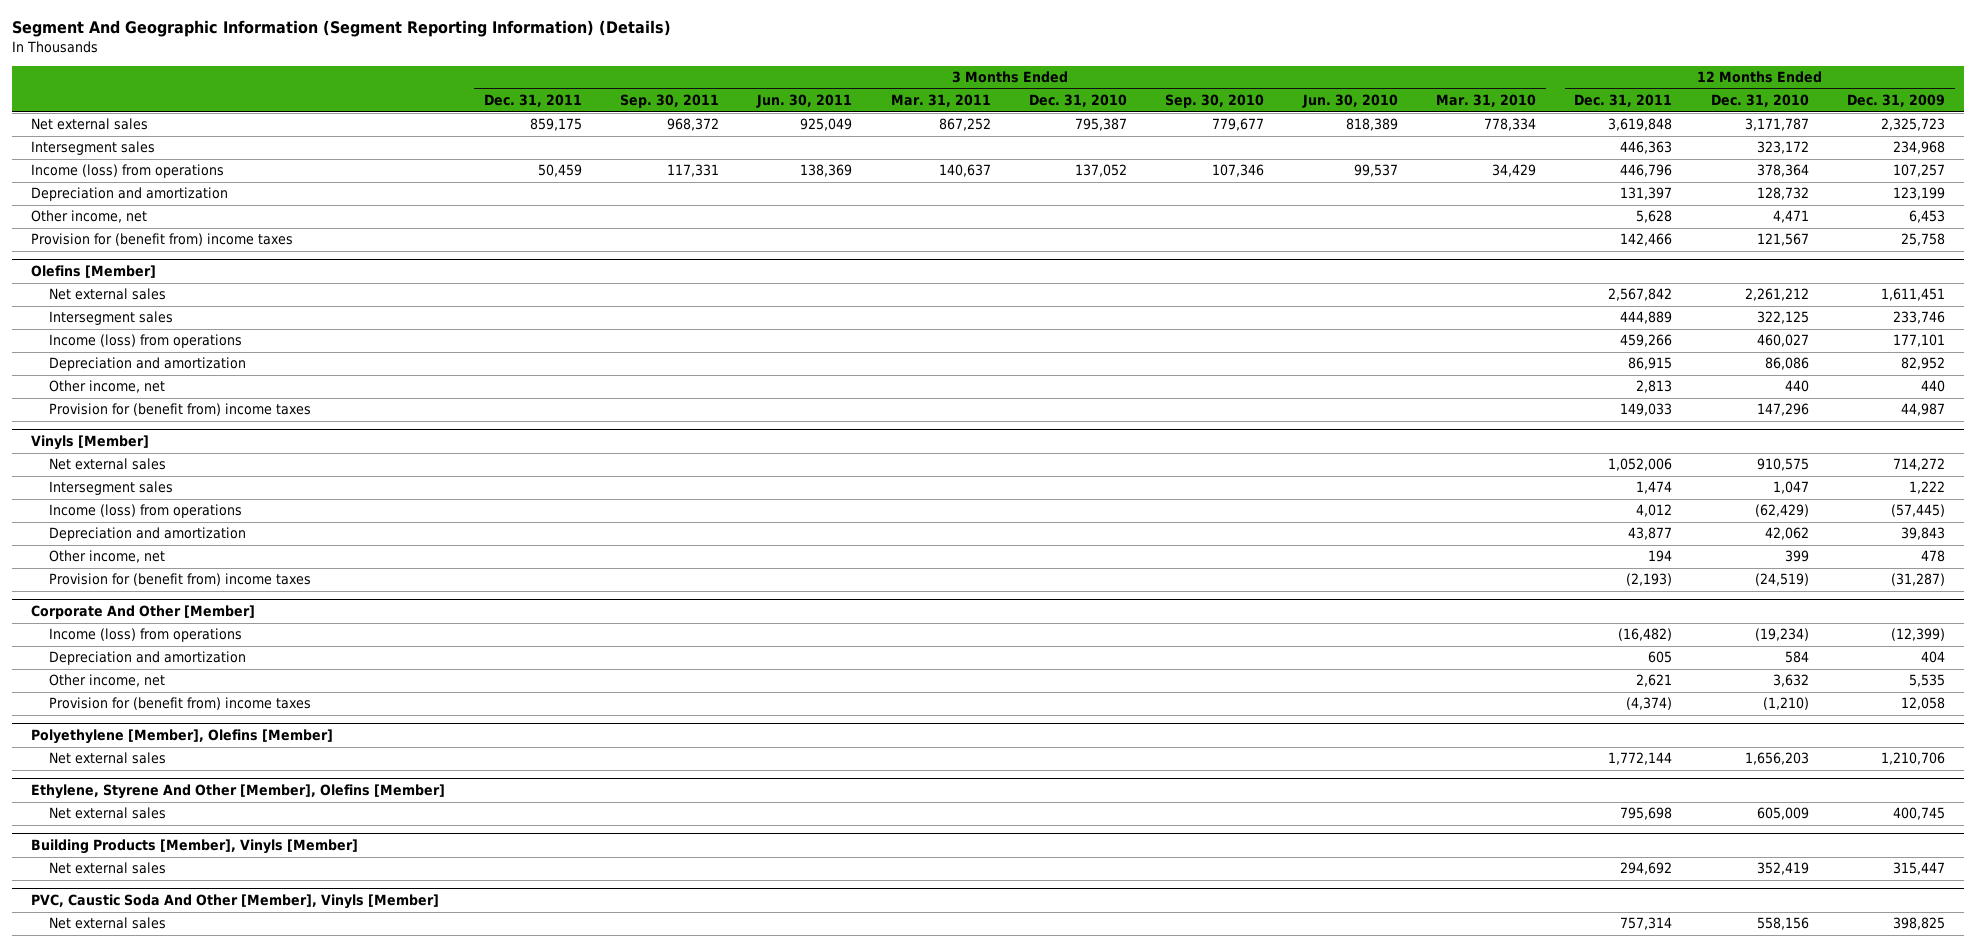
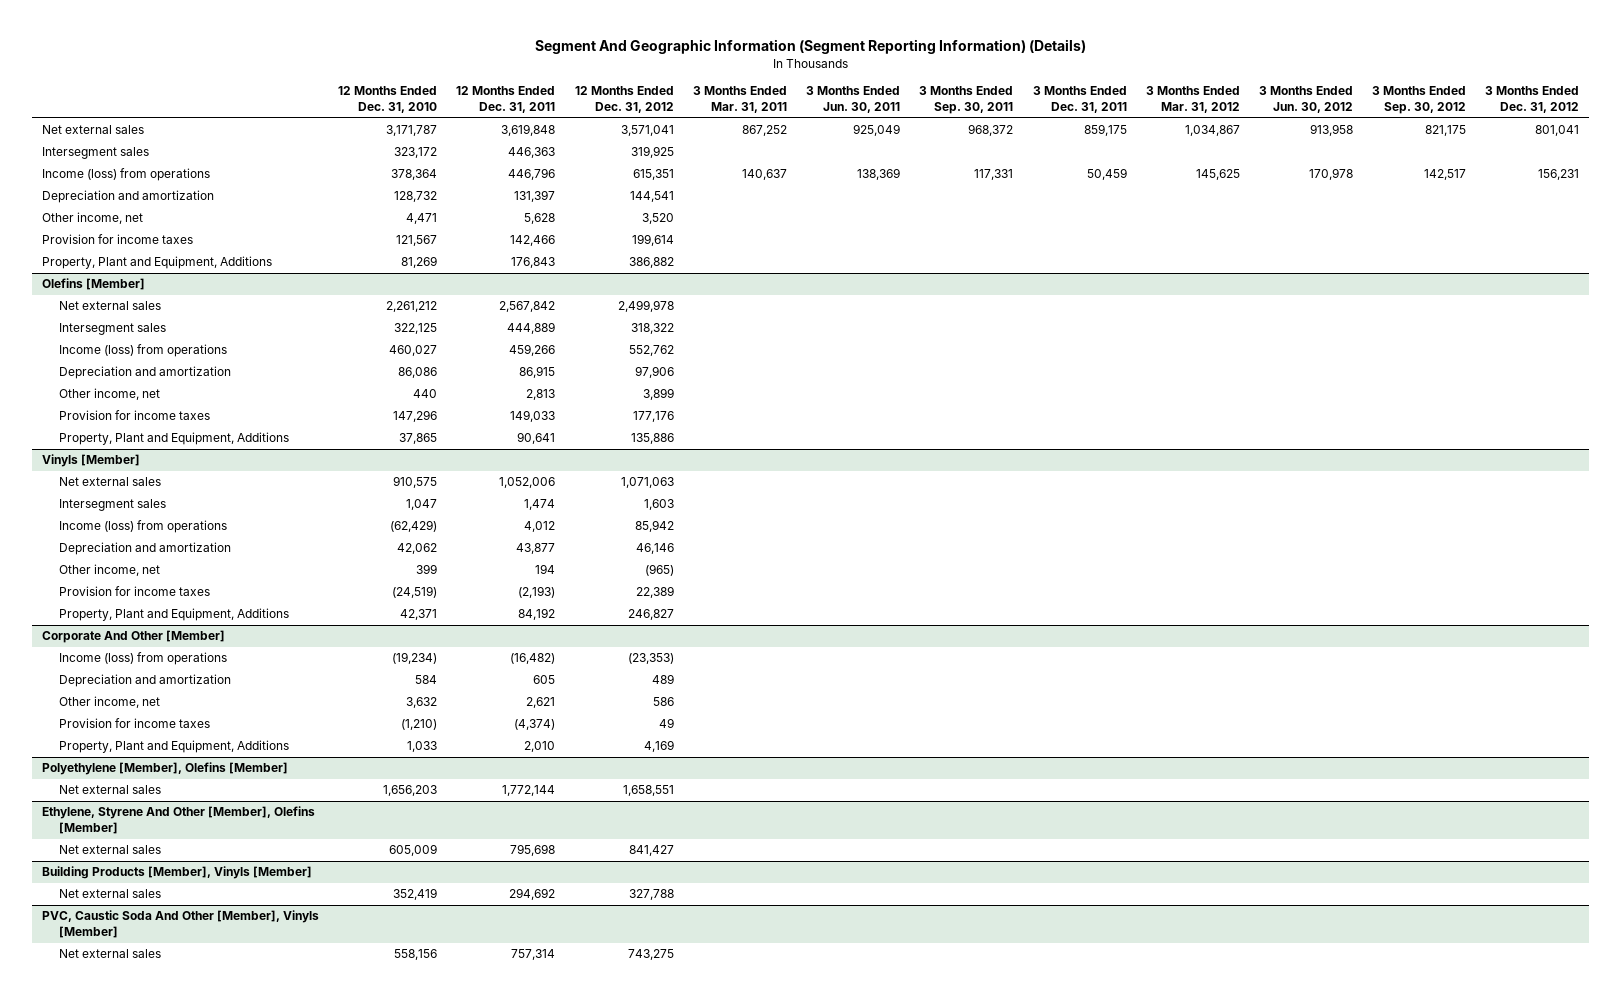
- | 3 Months Ended Dec. 31, 2011 | 3 Months Ended Sep. 30, 2011 | 3 Months Ended Jun. 30, 2011 | 3 Months Ended Mar. 31, 2011 | 3 Months Ended Dec. 31, 2010 | 3 Months Ended Sep. 30, 2010 | 3 Months Ended Jun. 30, 2010 | 3 Months Ended Mar. 31, 2010 | 12 Months Ended Dec. 31, 2011 | 12 Months Ended Dec. 31, 2010 | 12 Months Ended Dec. 31, 2009
+ | 12 Months Ended Dec. 31, 2010 | 12 Months Ended Dec. 31, 2011 | 12 Months Ended Dec. 31, 2012 | 3 Months Ended Mar. 31, 2011 | 3 Months Ended Jun. 30, 2011 | 3 Months Ended Sep. 30, 2011 | 3 Months Ended Dec. 31, 2011 | 3 Months Ended Mar. 31, 2012 | 3 Months Ended Jun. 30, 2012 | 3 Months Ended Sep. 30, 2012 | 3 Months Ended Dec. 31, 2012
- Provision for (benefit from) income taxes | | | | | | | | | 142,466 | 121,567 | 25,758
+ Provision for income taxes | 121,567 | 142,466 | 199,614 | | | | | | | |
+ Property, Plant and Equipment, Additions | 81,269 | 176,843 | 386,882 | | | | | | | |
@ Olefins [Member]
- Provision for (benefit from) income taxes | | | | | | | | | 149,033 | 147,296 | 44,987
+ Provision for income taxes | 147,296 | 149,033 | 177,176 | | | | | | | |
+ Property, Plant and Equipment, Additions | 37,865 | 90,641 | 135,886 | | | | | | | |
@ Vinyls [Member]
- Provision for (benefit from) income taxes | | | | | | | | | (2,193) | (24,519) | (31,287)
+ Provision for income taxes | (24,519) | (2,193) | 22,389 | | | | | | | |
+ Property, Plant and Equipment, Additions | 42,371 | 84,192 | 246,827 | | | | | | | |
@ Corporate And Other [Member]
- Provision for (benefit from) income taxes | | | | | | | | | (4,374) | (1,210) | 12,058
+ Provision for income taxes | (1,210) | (4,374) | 49 | | | | | | | |
+ Property, Plant and Equipment, Additions | 1,033 | 2,010 | 4,169 | | | | | | | |

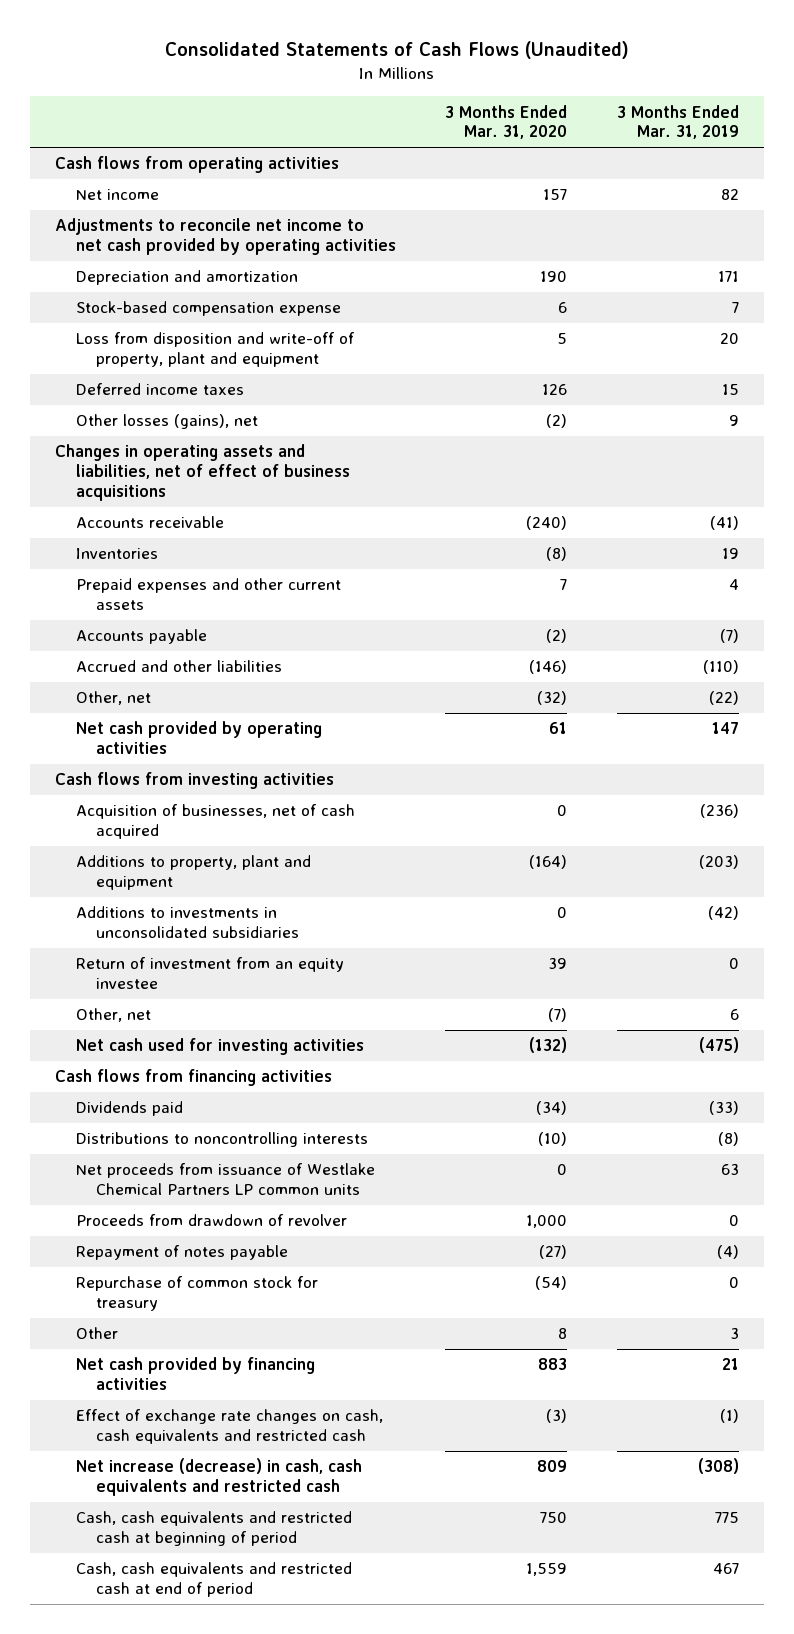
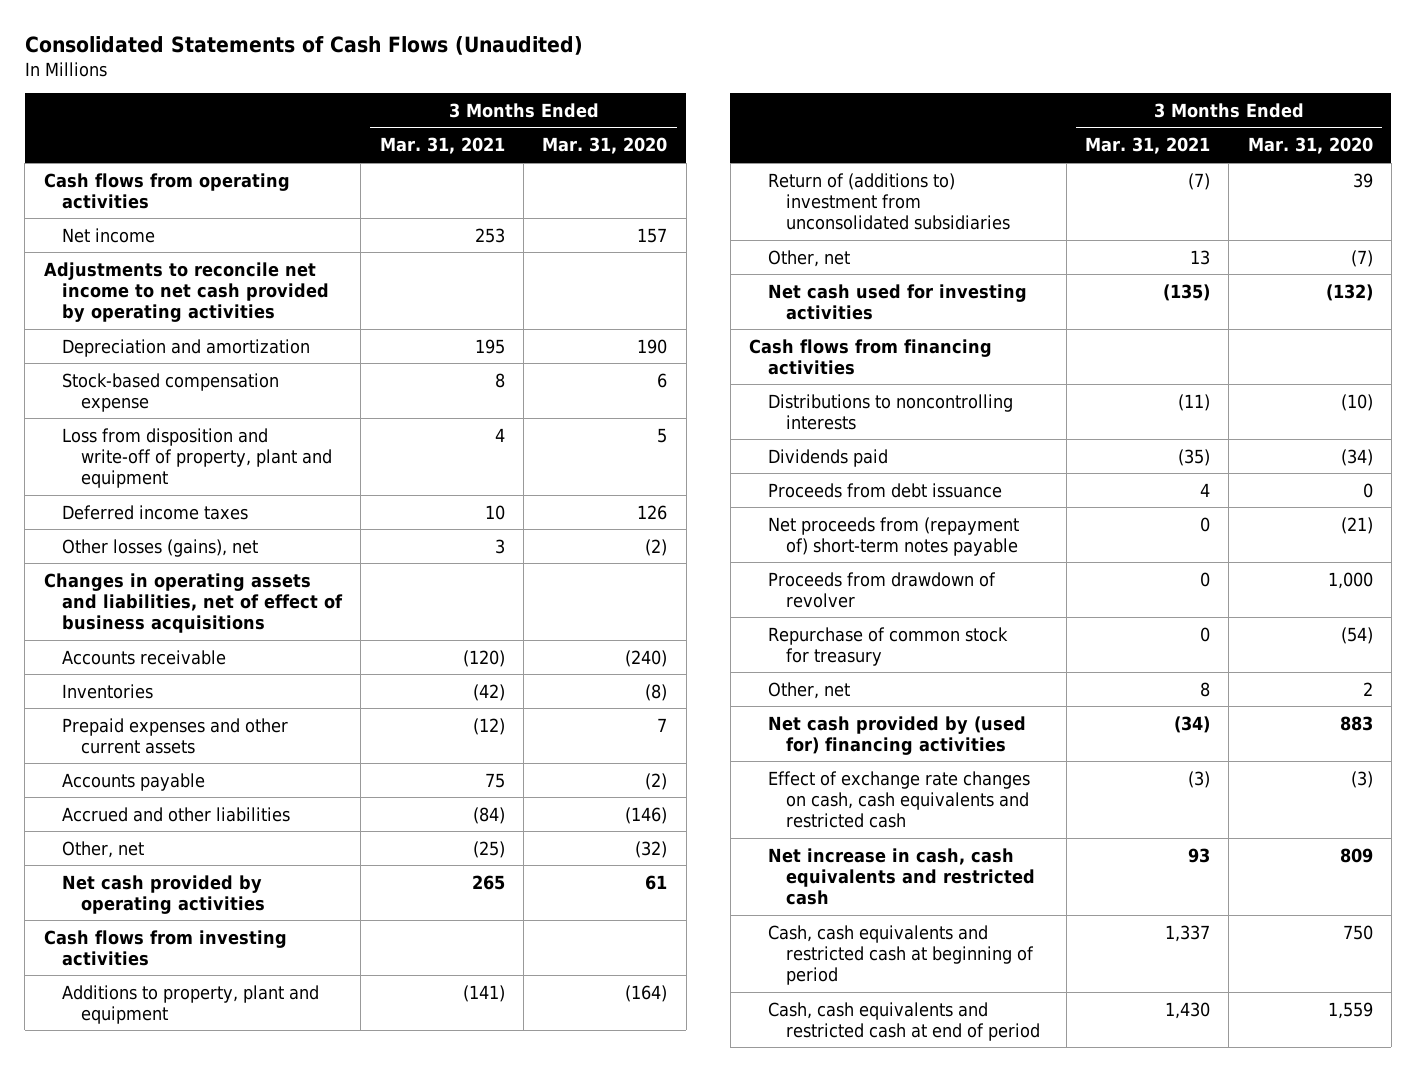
- | 3 Months Ended Mar. 31, 2020 | 3 Months Ended Mar. 31, 2019
+ | 3 Months Ended Mar. 31, 2021 | 3 Months Ended Mar. 31, 2020
- Acquisition of businesses, net of cash acquired | 0 | (236)
- Additions to investments in unconsolidated subsidiaries | 0 | (42)
- Return of investment from an equity investee | 39 | 0
+ Return of (additions to) investment from unconsolidated subsidiaries | (7) | 39
- Net proceeds from issuance of Westlake Chemical Partners LP common units | 0 | 63
moved down: Dividends paid | (35) | (34)
+ Proceeds from debt issuance | 4 | 0
+ Net proceeds from (repayment of) short-term notes payable | 0 | (21)
- Repayment of notes payable | (27) | (4)
- Other | 8 | 3
- Net cash provided by financing activities | 883 | 21
+ Other, net | 8 | 2
+ Net cash provided by (used for) financing activities | (34) | 883
- Net increase (decrease) in cash, cash equivalents and restricted cash | 809 | (308)
+ Net increase in cash, cash equivalents and restricted cash | 93 | 809

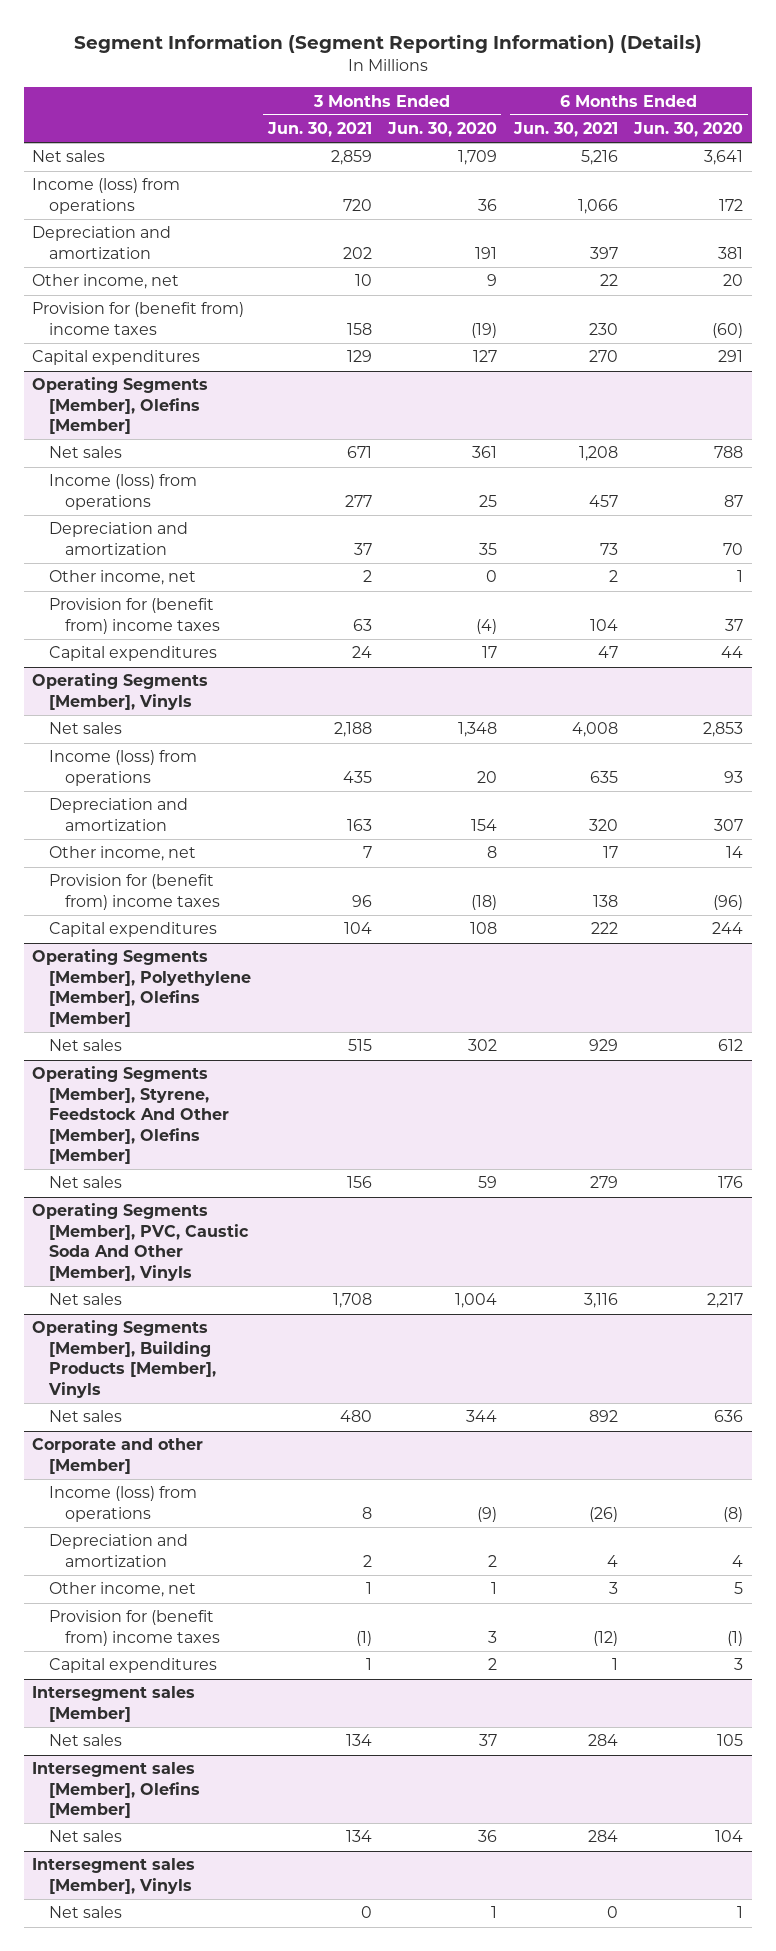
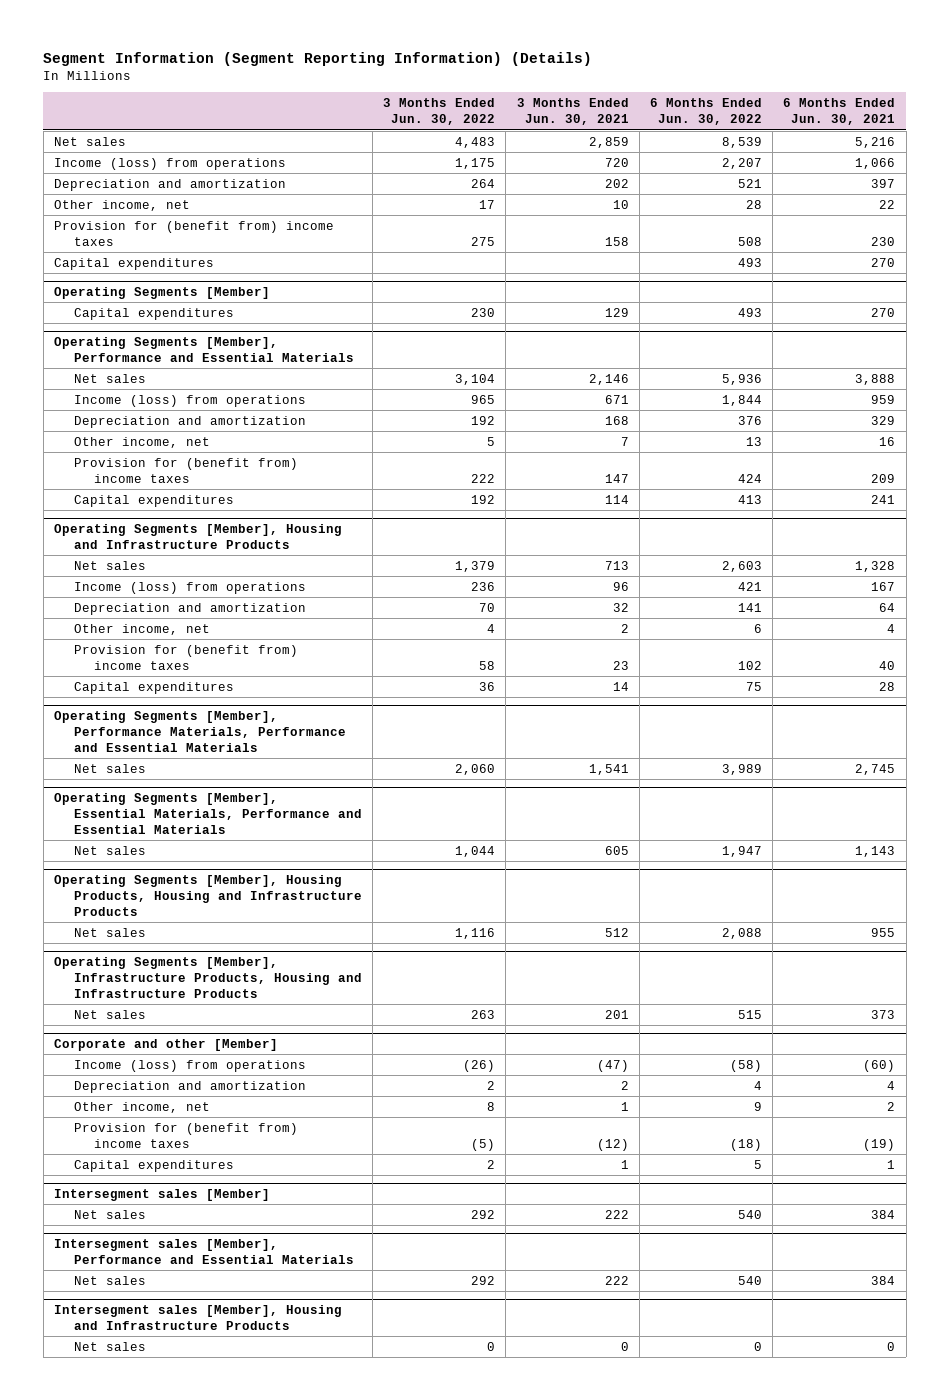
- | 3 Months Ended Jun. 30, 2021 | 3 Months Ended Jun. 30, 2020 | 6 Months Ended Jun. 30, 2021 | 6 Months Ended Jun. 30, 2020
+ | 3 Months Ended Jun. 30, 2022 | 3 Months Ended Jun. 30, 2021 | 6 Months Ended Jun. 30, 2022 | 6 Months Ended Jun. 30, 2021
+ Capital expenditures | | | 493 | 270
+ Operating Segments [Member]
- Operating Segments [Member], Olefins [Member]
- Net sales | 671 | 361 | 1,208 | 788
- Income (loss) from operations | 277 | 25 | 457 | 87
- Depreciation and amortization | 37 | 35 | 73 | 70
- Other income, net | 2 | 0 | 2 | 1
- Provision for (benefit from) income taxes | 63 | (4) | 104 | 37
- Capital expenditures | 24 | 17 | 47 | 44
- Operating Segments [Member], Vinyls
- Net sales | 2,188 | 1,348 | 4,008 | 2,853
- Income (loss) from operations | 435 | 20 | 635 | 93
- Depreciation and amortization | 163 | 154 | 320 | 307
- Other income, net | 7 | 8 | 17 | 14
- Provision for (benefit from) income taxes | 96 | (18) | 138 | (96)
- Capital expenditures | 104 | 108 | 222 | 244
- Operating Segments [Member], Polyethylene [Member], Olefins [Member]
- Net sales | 515 | 302 | 929 | 612
- Operating Segments [Member], Styrene, Feedstock And Other [Member], Olefins [Member]
- Net sales | 156 | 59 | 279 | 176
- Operating Segments [Member], PVC, Caustic Soda And Other [Member], Vinyls
- Net sales | 1,708 | 1,004 | 3,116 | 2,217
- Operating Segments [Member], Building Products [Member], Vinyls
- Net sales | 480 | 344 | 892 | 636
+ Operating Segments [Member], Performance and Essential Materials
+ Net sales | 3,104 | 2,146 | 5,936 | 3,888
+ Income (loss) from operations | 965 | 671 | 1,844 | 959
+ Depreciation and amortization | 192 | 168 | 376 | 329
+ Other income, net | 5 | 7 | 13 | 16
+ Provision for (benefit from) income taxes | 222 | 147 | 424 | 209
+ Capital expenditures | 192 | 114 | 413 | 241
+ Operating Segments [Member], Housing and Infrastructure Products
+ Net sales | 1,379 | 713 | 2,603 | 1,328
+ Income (loss) from operations | 236 | 96 | 421 | 167
+ Depreciation and amortization | 70 | 32 | 141 | 64
+ Other income, net | 4 | 2 | 6 | 4
+ Provision for (benefit from) income taxes | 58 | 23 | 102 | 40
+ Capital expenditures | 36 | 14 | 75 | 28
+ Operating Segments [Member], Performance Materials, Performance and Essential Materials
+ Net sales | 2,060 | 1,541 | 3,989 | 2,745
+ Operating Segments [Member], Essential Materials, Performance and Essential Materials
+ Net sales | 1,044 | 605 | 1,947 | 1,143
+ Operating Segments [Member], Housing Products, Housing and Infrastructure Products
+ Net sales | 1,116 | 512 | 2,088 | 955
+ Operating Segments [Member], Infrastructure Products, Housing and Infrastructure Products
+ Net sales | 263 | 201 | 515 | 373
@ Corporate and other [Member]
- Income (loss) from operations | 8 | (9) | (26) | (8)
+ Income (loss) from operations | (26) | (47) | (58) | (60)
- Other income, net | 1 | 1 | 3 | 5
- Provision for (benefit from) income taxes | (1) | 3 | (12) | (1)
+ Other income, net | 8 | 1 | 9 | 2
+ Provision for (benefit from) income taxes | (5) | (12) | (18) | (19)
@ Intersegment sales [Member]
- Net sales | 134 | 37 | 284 | 105
- Intersegment sales [Member], Olefins [Member]
- Net sales | 134 | 36 | 284 | 104
- Intersegment sales [Member], Vinyls
@ Intersegment sales [Member]
+ Net sales | 292 | 222 | 540 | 384
+ Intersegment sales [Member], Performance and Essential Materials
+ Net sales | 292 | 222 | 540 | 384
+ Intersegment sales [Member], Housing and Infrastructure Products

